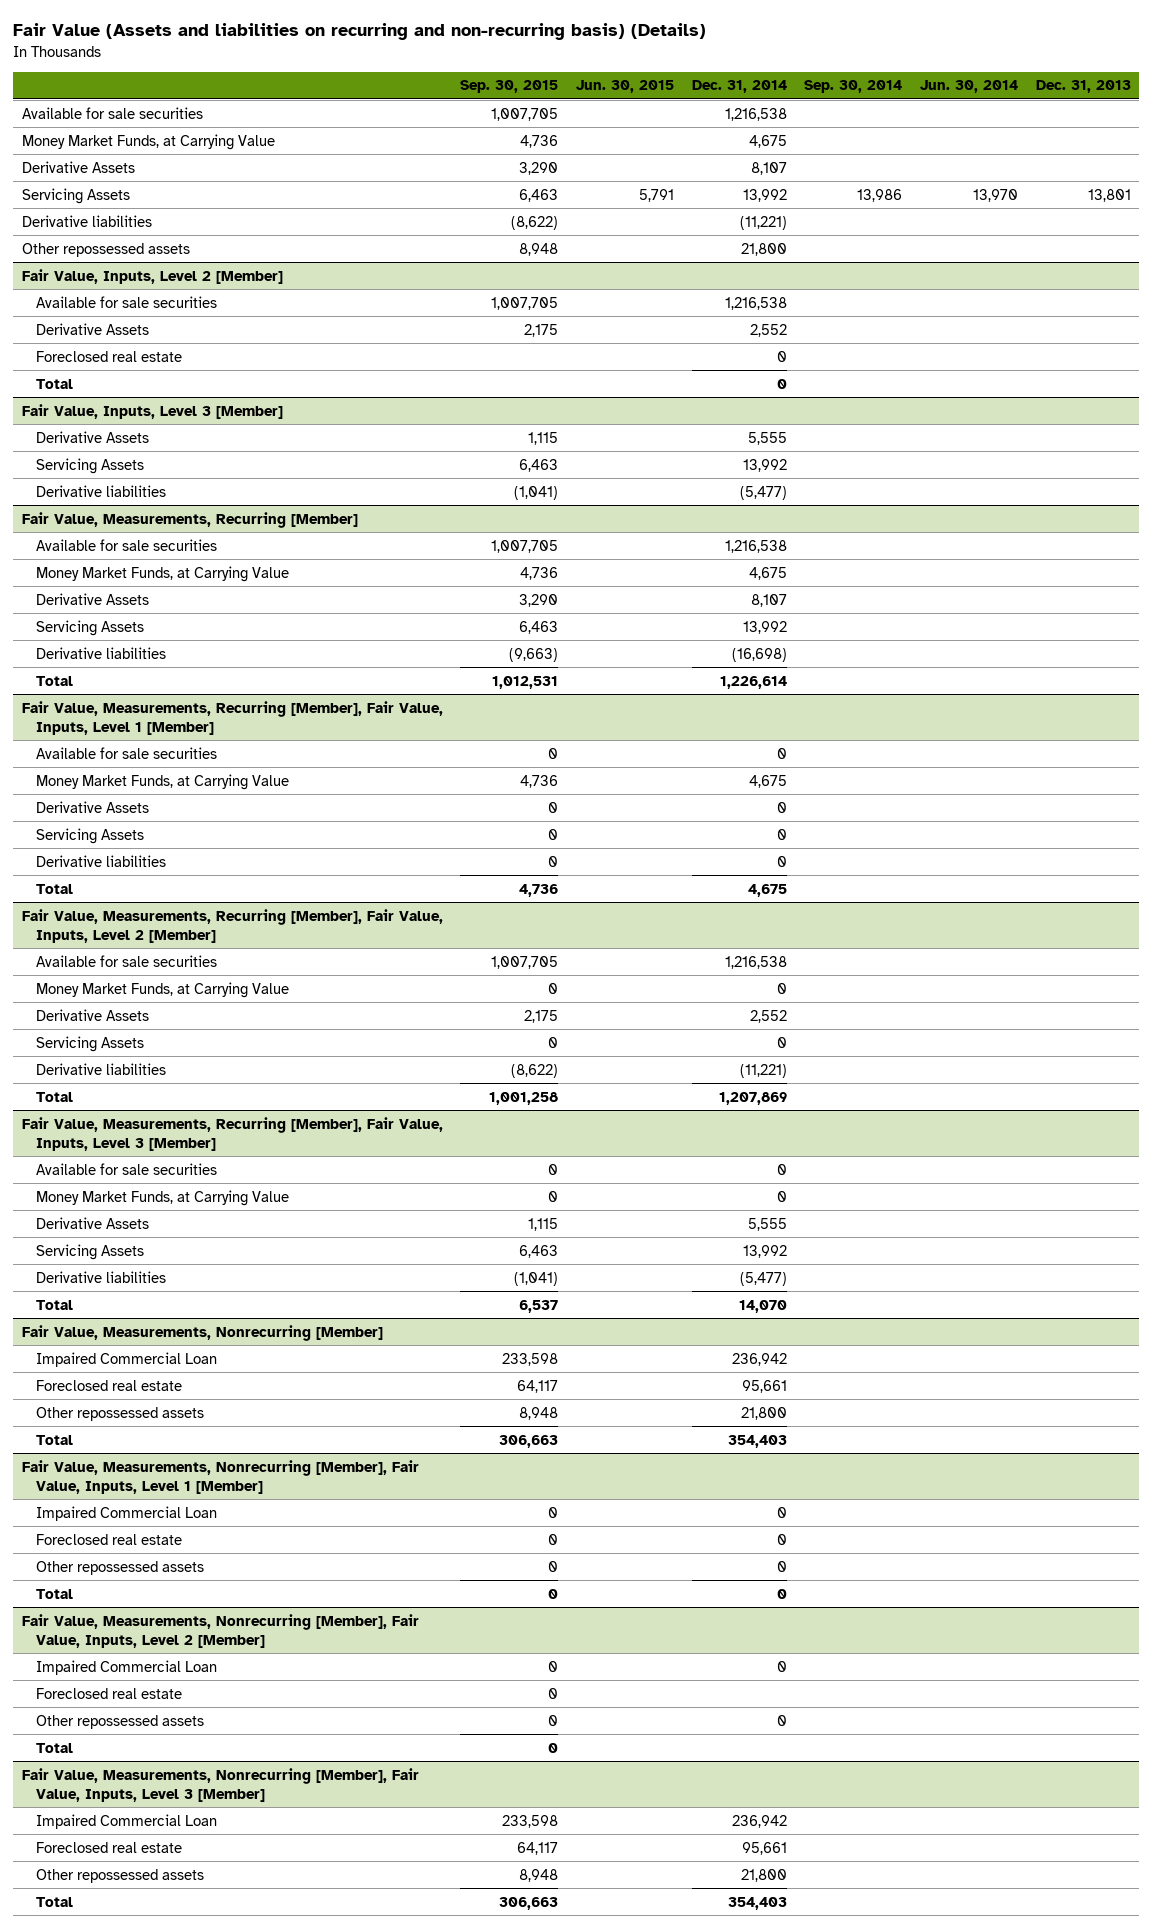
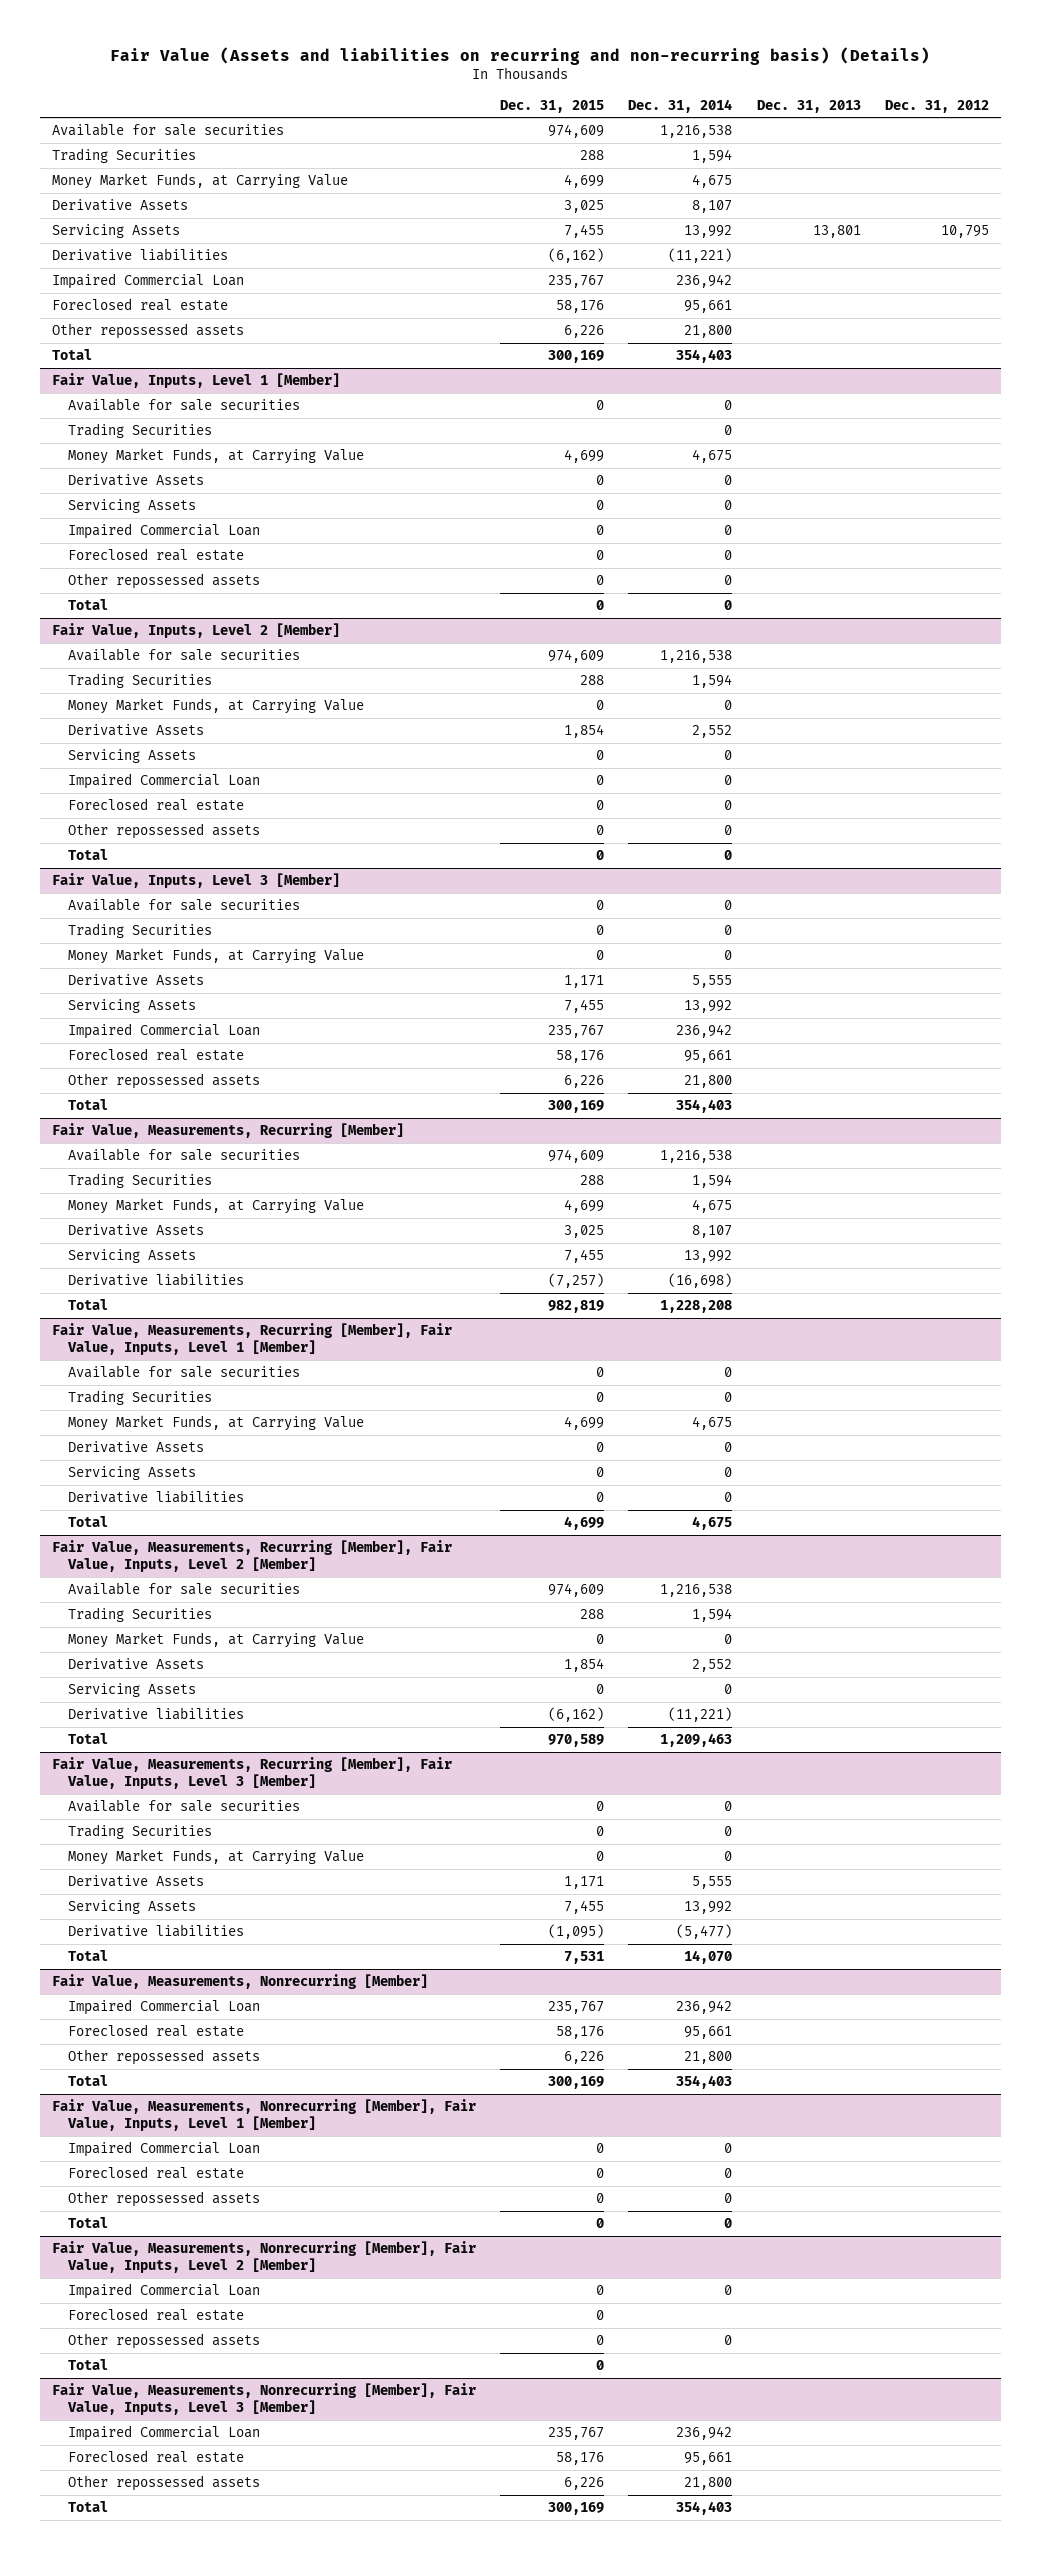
- | Sep. 30, 2015 | Jun. 30, 2015 | Dec. 31, 2014 | Sep. 30, 2014 | Jun. 30, 2014 | Dec. 31, 2013
+ | Dec. 31, 2015 | Dec. 31, 2014 | Dec. 31, 2013 | Dec. 31, 2012
+ Trading Securities | 288 | 1,594 | |
+ Impaired Commercial Loan | 235,767 | 236,942 | |
+ Foreclosed real estate | 58,176 | 95,661 | |
+ Total | 300,169 | 354,403 | |
+ Fair Value, Inputs, Level 1 [Member]
+ Available for sale securities | 0 | 0 | |
+ Trading Securities | | 0 | |
+ Money Market Funds, at Carrying Value | 4,699 | 4,675 | |
+ Derivative Assets | 0 | 0 | |
+ Servicing Assets | 0 | 0 | |
+ Impaired Commercial Loan | 0 | 0 | |
+ Foreclosed real estate | 0 | 0 | |
+ Other repossessed assets | 0 | 0 | |
+ Total | 0 | 0 | |
@ Fair Value, Inputs, Level 2 [Member]
+ Trading Securities | 288 | 1,594 | |
+ Money Market Funds, at Carrying Value | 0 | 0 | |
+ Servicing Assets | 0 | 0 | |
+ Impaired Commercial Loan | 0 | 0 | |
+ Other repossessed assets | 0 | 0 | |
@ Fair Value, Inputs, Level 3 [Member]
+ Available for sale securities | 0 | 0 | |
+ Trading Securities | 0 | 0 | |
+ Money Market Funds, at Carrying Value | 0 | 0 | |
- Derivative liabilities | (1,041) | | (5,477) | | |
+ Impaired Commercial Loan | 235,767 | 236,942 | |
+ Foreclosed real estate | 58,176 | 95,661 | |
+ Other repossessed assets | 6,226 | 21,800 | |
+ Total | 300,169 | 354,403 | |
@ Fair Value, Measurements, Recurring [Member]
+ Trading Securities | 288 | 1,594 | |
- Total | 1,012,531 | | 1,226,614 | | |
+ Total | 982,819 | 1,228,208 | |
@ Fair Value, Measurements, Recurring [Member], Fair Value, Inputs, Level 1 [Member]
+ Trading Securities | 0 | 0 | |
@ Fair Value, Measurements, Recurring [Member], Fair Value, Inputs, Level 2 [Member]
+ Trading Securities | 288 | 1,594 | |
- Total | 1,001,258 | | 1,207,869 | | |
+ Total | 970,589 | 1,209,463 | |
@ Fair Value, Measurements, Recurring [Member], Fair Value, Inputs, Level 3 [Member]
+ Trading Securities | 0 | 0 | |

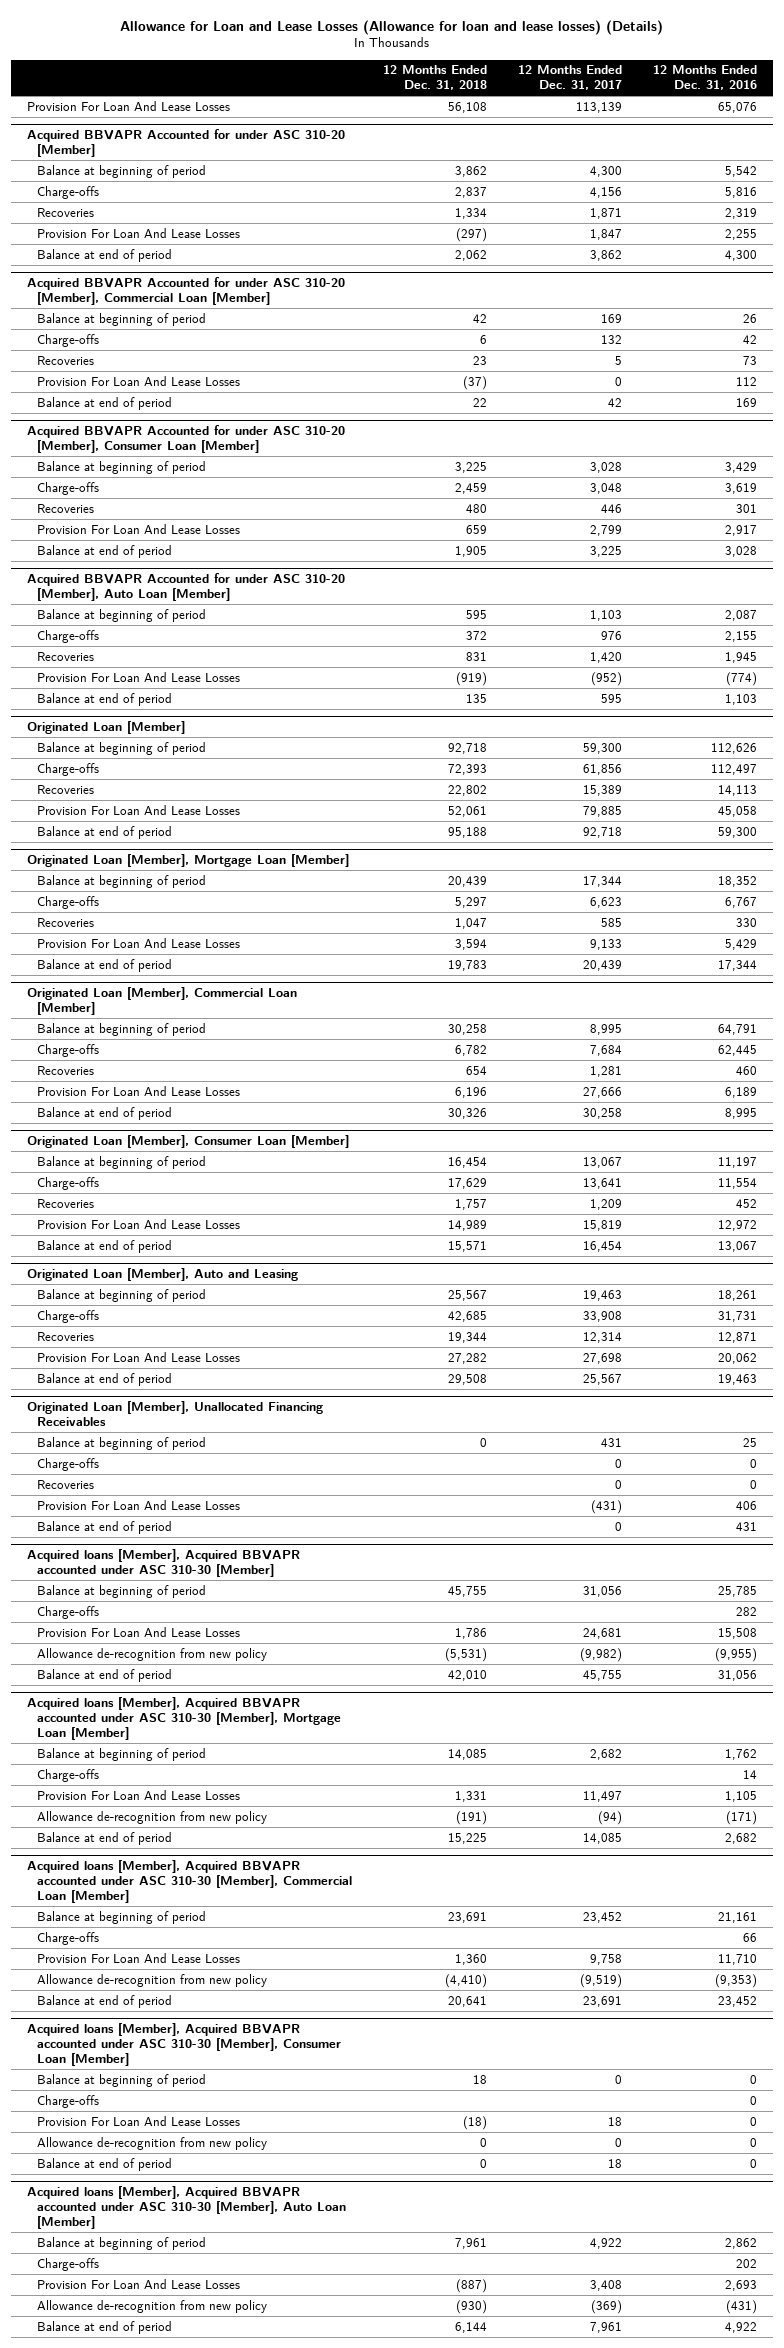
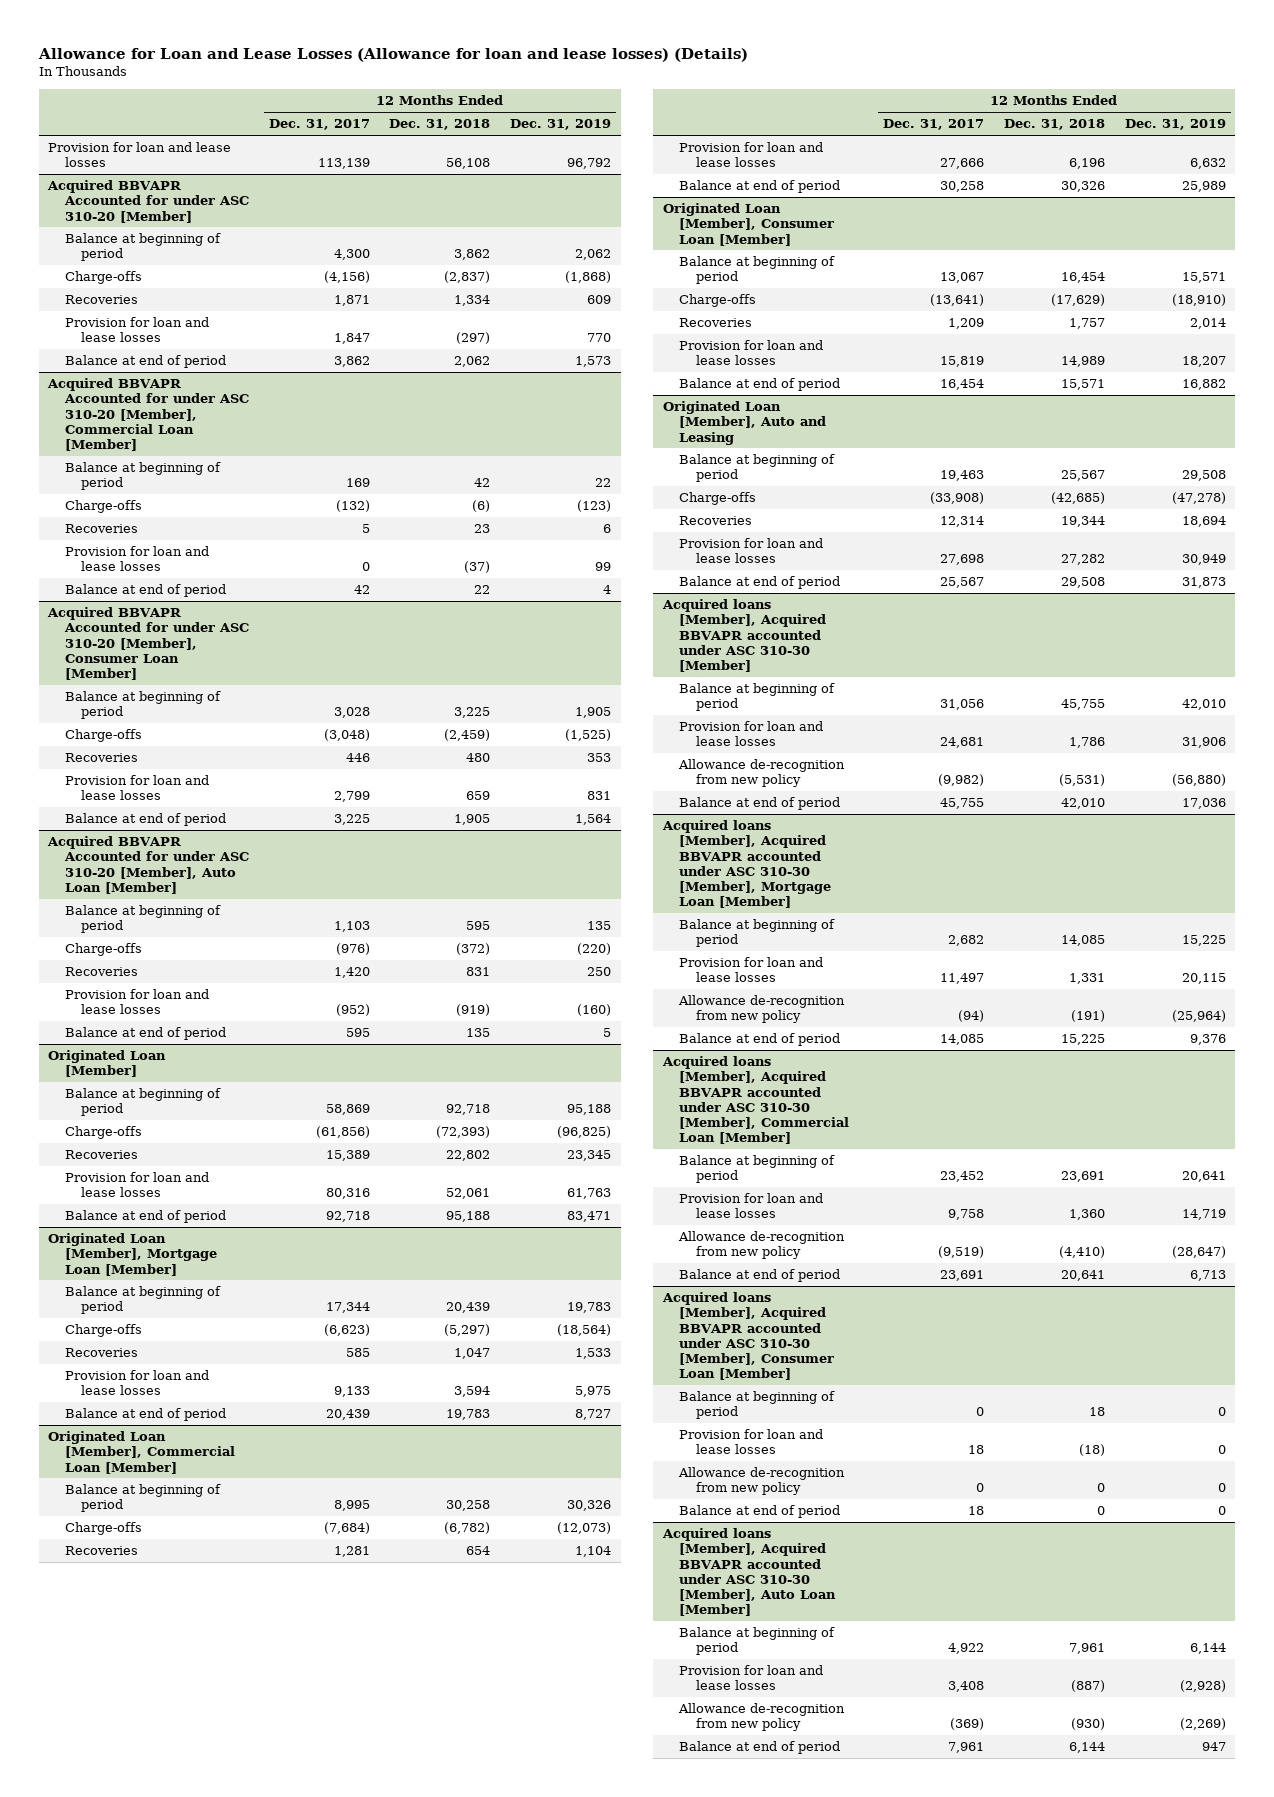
- | 12 Months Ended Dec. 31, 2018 | 12 Months Ended Dec. 31, 2017 | 12 Months Ended Dec. 31, 2016
+ | 12 Months Ended Dec. 31, 2017 | 12 Months Ended Dec. 31, 2018 | 12 Months Ended Dec. 31, 2019
- Provision For Loan And Lease Losses | 56,108 | 113,139 | 65,076
+ Provision for loan and lease losses | 113,139 | 56,108 | 96,792
@ Acquired BBVAPR Accounted for under ASC 310-20 [Member]
- Charge-offs | 2,837 | 4,156 | 5,816
+ Charge-offs | (4,156) | (2,837) | (1,868)
- Provision For Loan And Lease Losses | (297) | 1,847 | 2,255
+ Provision for loan and lease losses | 1,847 | (297) | 770
@ Acquired BBVAPR Accounted for under ASC 310-20 [Member], Commercial Loan [Member]
- Charge-offs | 6 | 132 | 42
+ Charge-offs | (132) | (6) | (123)
- Provision For Loan And Lease Losses | (37) | 0 | 112
+ Provision for loan and lease losses | 0 | (37) | 99
@ Acquired BBVAPR Accounted for under ASC 310-20 [Member], Consumer Loan [Member]
- Charge-offs | 2,459 | 3,048 | 3,619
+ Charge-offs | (3,048) | (2,459) | (1,525)
- Provision For Loan And Lease Losses | 659 | 2,799 | 2,917
+ Provision for loan and lease losses | 2,799 | 659 | 831
@ Acquired BBVAPR Accounted for under ASC 310-20 [Member], Auto Loan [Member]
- Charge-offs | 372 | 976 | 2,155
+ Charge-offs | (976) | (372) | (220)
- Provision For Loan And Lease Losses | (919) | (952) | (774)
+ Provision for loan and lease losses | (952) | (919) | (160)
@ Originated Loan [Member]
- Balance at beginning of period | 92,718 | 59,300 | 112,626
- Charge-offs | 72,393 | 61,856 | 112,497
+ Balance at beginning of period | 58,869 | 92,718 | 95,188
+ Charge-offs | (61,856) | (72,393) | (96,825)
- Provision For Loan And Lease Losses | 52,061 | 79,885 | 45,058
+ Provision for loan and lease losses | 80,316 | 52,061 | 61,763
@ Originated Loan [Member], Mortgage Loan [Member]
- Charge-offs | 5,297 | 6,623 | 6,767
+ Charge-offs | (6,623) | (5,297) | (18,564)
- Provision For Loan And Lease Losses | 3,594 | 9,133 | 5,429
+ Provision for loan and lease losses | 9,133 | 3,594 | 5,975
@ Originated Loan [Member], Commercial Loan [Member]
- Charge-offs | 6,782 | 7,684 | 62,445
+ Charge-offs | (7,684) | (6,782) | (12,073)
- Provision For Loan And Lease Losses | 6,196 | 27,666 | 6,189
+ Provision for loan and lease losses | 27,666 | 6,196 | 6,632
@ Originated Loan [Member], Consumer Loan [Member]
- Charge-offs | 17,629 | 13,641 | 11,554
+ Charge-offs | (13,641) | (17,629) | (18,910)
- Provision For Loan And Lease Losses | 14,989 | 15,819 | 12,972
+ Provision for loan and lease losses | 15,819 | 14,989 | 18,207
@ Originated Loan [Member], Auto and Leasing
- Charge-offs | 42,685 | 33,908 | 31,731
+ Charge-offs | (33,908) | (42,685) | (47,278)
- Provision For Loan And Lease Losses | 27,282 | 27,698 | 20,062
+ Provision for loan and lease losses | 27,698 | 27,282 | 30,949
- Originated Loan [Member], Unallocated Financing Receivables
- Balance at beginning of period | 0 | 431 | 25
- Charge-offs | | 0 | 0
- Recoveries | | 0 | 0
- Provision For Loan And Lease Losses | | (431) | 406
- Balance at end of period | | 0 | 431
@ Acquired loans [Member], Acquired BBVAPR accounted under ASC 310-30 [Member]
- Charge-offs | | | 282
- Provision For Loan And Lease Losses | 1,786 | 24,681 | 15,508
+ Provision for loan and lease losses | 24,681 | 1,786 | 31,906
@ Acquired loans [Member], Acquired BBVAPR accounted under ASC 310-30 [Member], Mortgage Loan [Member]
- Charge-offs | | | 14
- Provision For Loan And Lease Losses | 1,331 | 11,497 | 1,105
+ Provision for loan and lease losses | 11,497 | 1,331 | 20,115
@ Acquired loans [Member], Acquired BBVAPR accounted under ASC 310-30 [Member], Commercial Loan [Member]
- Charge-offs | | | 66
- Provision For Loan And Lease Losses | 1,360 | 9,758 | 11,710
+ Provision for loan and lease losses | 9,758 | 1,360 | 14,719
@ Acquired loans [Member], Acquired BBVAPR accounted under ASC 310-30 [Member], Consumer Loan [Member]
- Charge-offs | | | 0
- Provision For Loan And Lease Losses | (18) | 18 | 0
+ Provision for loan and lease losses | 18 | (18) | 0
@ Acquired loans [Member], Acquired BBVAPR accounted under ASC 310-30 [Member], Auto Loan [Member]
- Charge-offs | | | 202
- Provision For Loan And Lease Losses | (887) | 3,408 | 2,693
+ Provision for loan and lease losses | 3,408 | (887) | (2,928)

